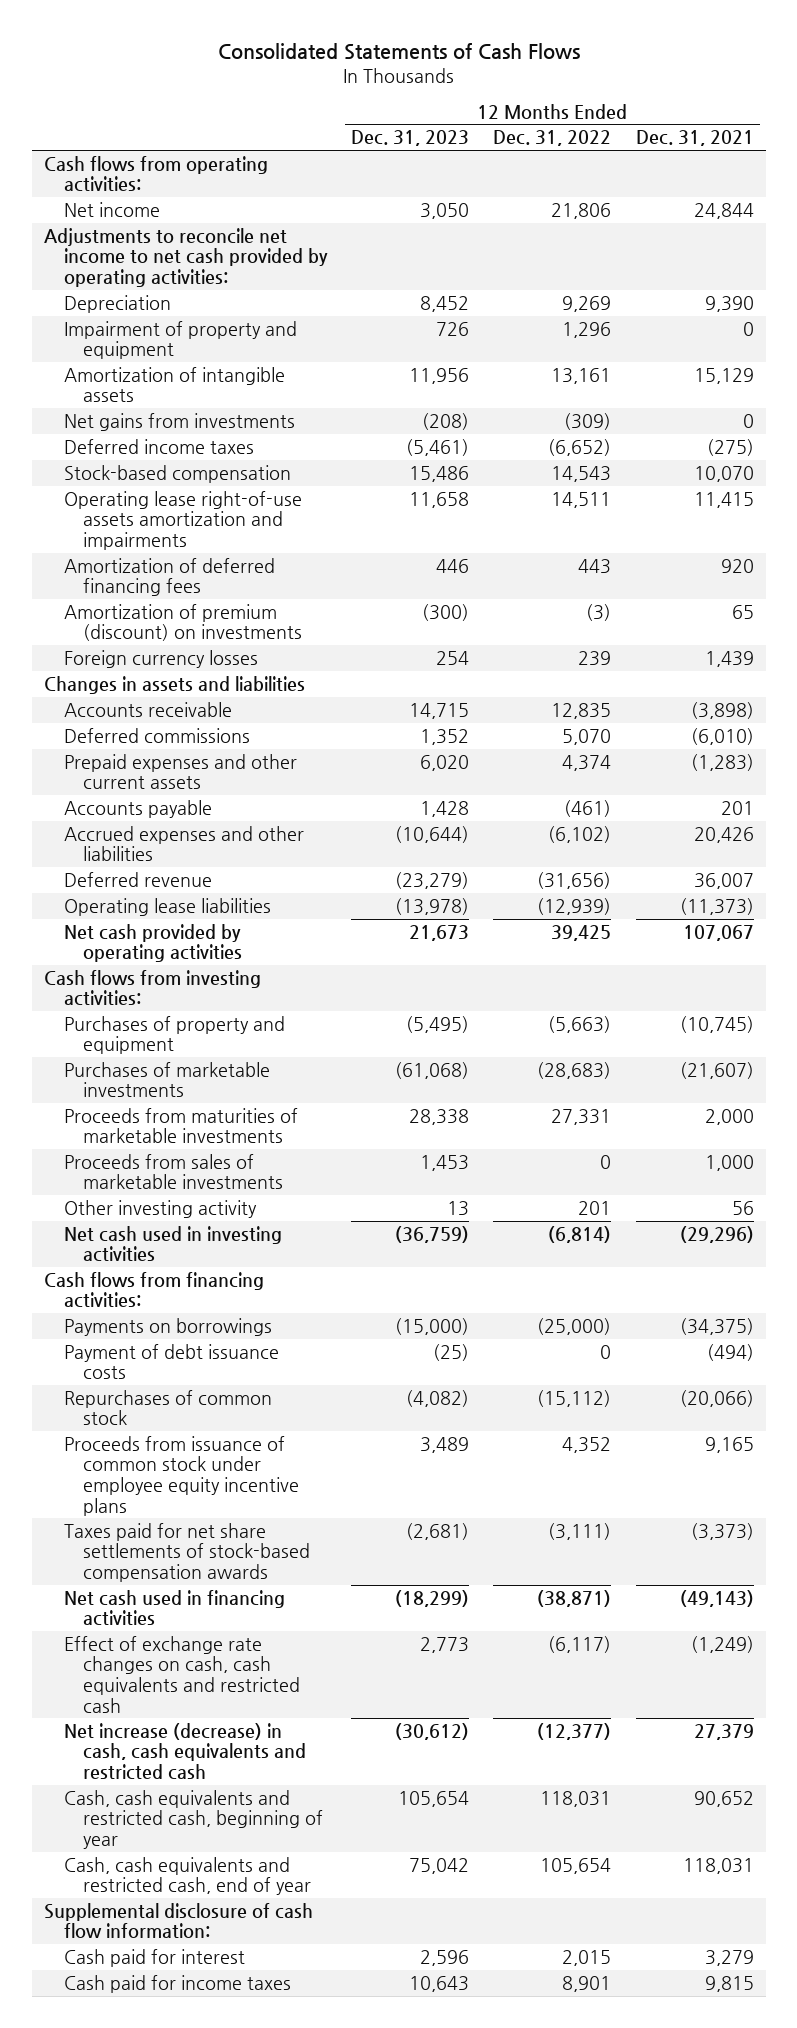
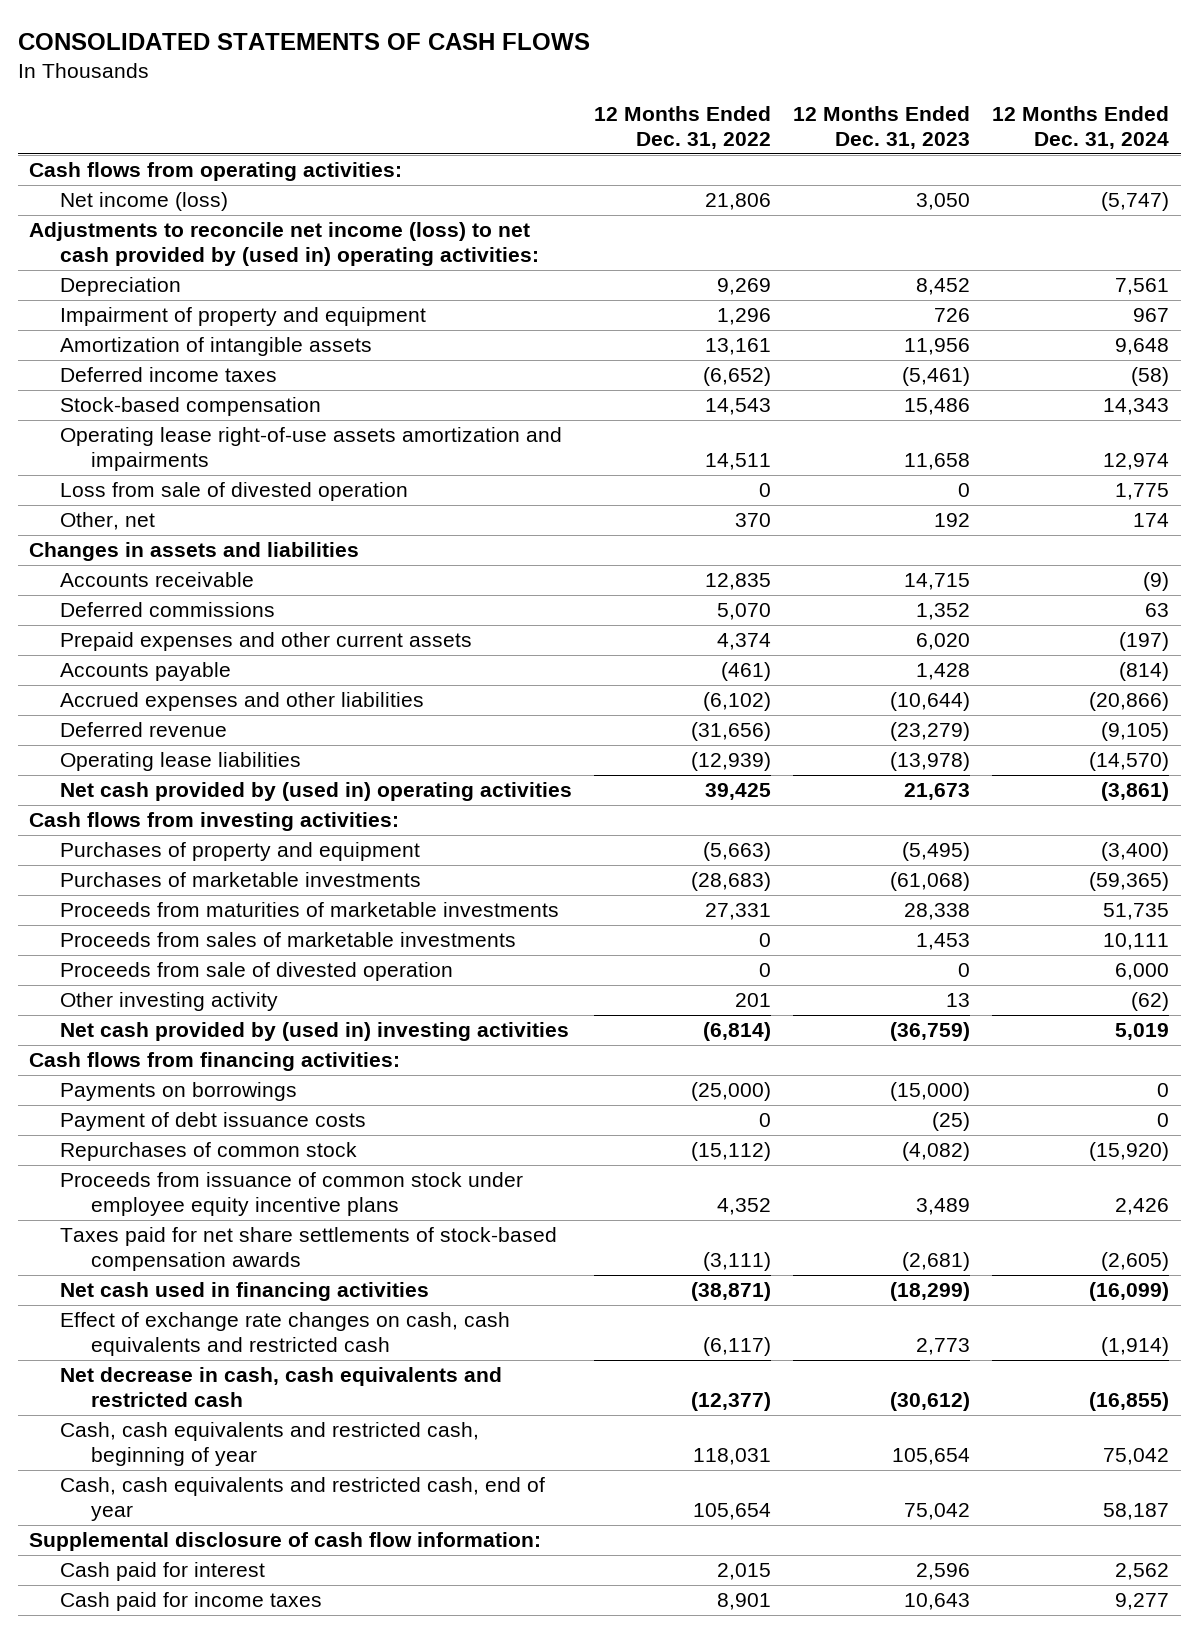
- Consolidated Statements of Cash Flows
+ CONSOLIDATED STATEMENTS OF CASH FLOWS
- | 12 Months Ended Dec. 31, 2023 | 12 Months Ended Dec. 31, 2022 | 12 Months Ended Dec. 31, 2021
+ | 12 Months Ended Dec. 31, 2022 | 12 Months Ended Dec. 31, 2023 | 12 Months Ended Dec. 31, 2024
- Net income | 3,050 | 21,806 | 24,844
- Adjustments to reconcile net income to net cash provided by operating activities:
+ Net income (loss) | 21,806 | 3,050 | (5,747)
+ Adjustments to reconcile net income (loss) to net cash provided by (used in) operating activities:
- Net gains from investments | (208) | (309) | 0
- Amortization of deferred financing fees | 446 | 443 | 920
- Amortization of premium (discount) on investments | (300) | (3) | 65
- Foreign currency losses | 254 | 239 | 1,439
+ Loss from sale of divested operation | 0 | 0 | 1,775
+ Other, net | 370 | 192 | 174
- Net cash provided by operating activities | 21,673 | 39,425 | 107,067
+ Net cash provided by (used in) operating activities | 39,425 | 21,673 | (3,861)
+ Proceeds from sale of divested operation | 0 | 0 | 6,000
- Net cash used in investing activities | (36,759) | (6,814) | (29,296)
+ Net cash provided by (used in) investing activities | (6,814) | (36,759) | 5,019
- Net increase (decrease) in cash, cash equivalents and restricted cash | (30,612) | (12,377) | 27,379
+ Net decrease in cash, cash equivalents and restricted cash | (12,377) | (30,612) | (16,855)

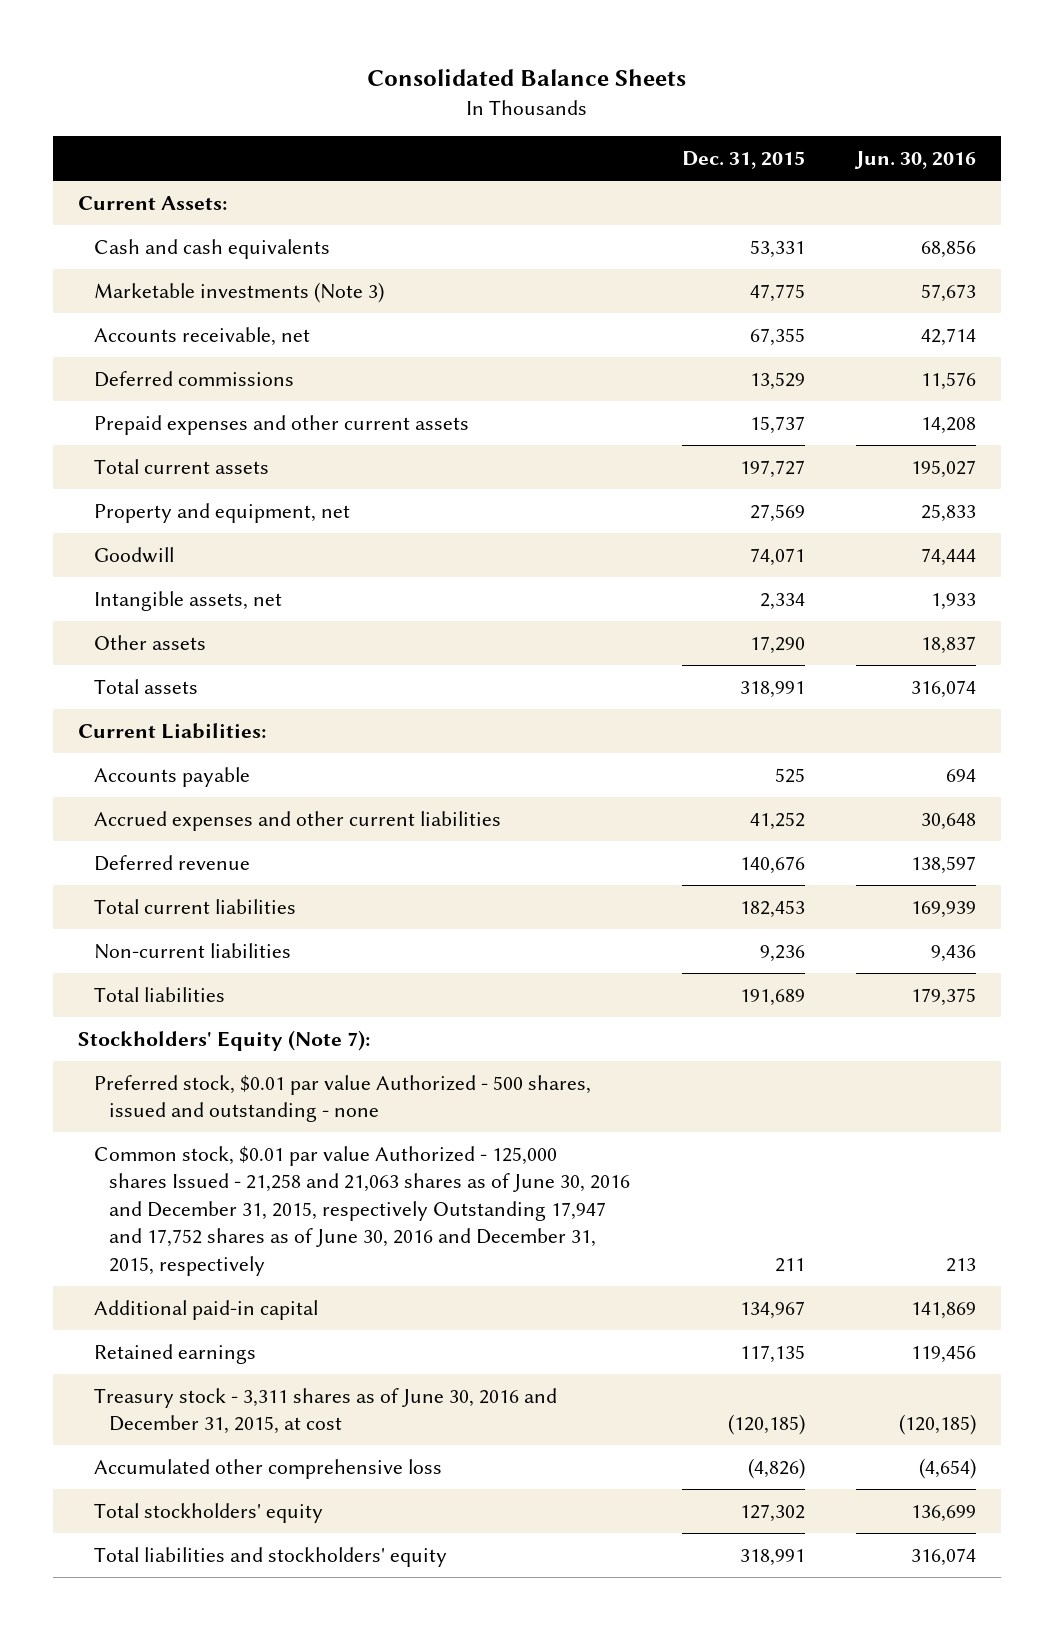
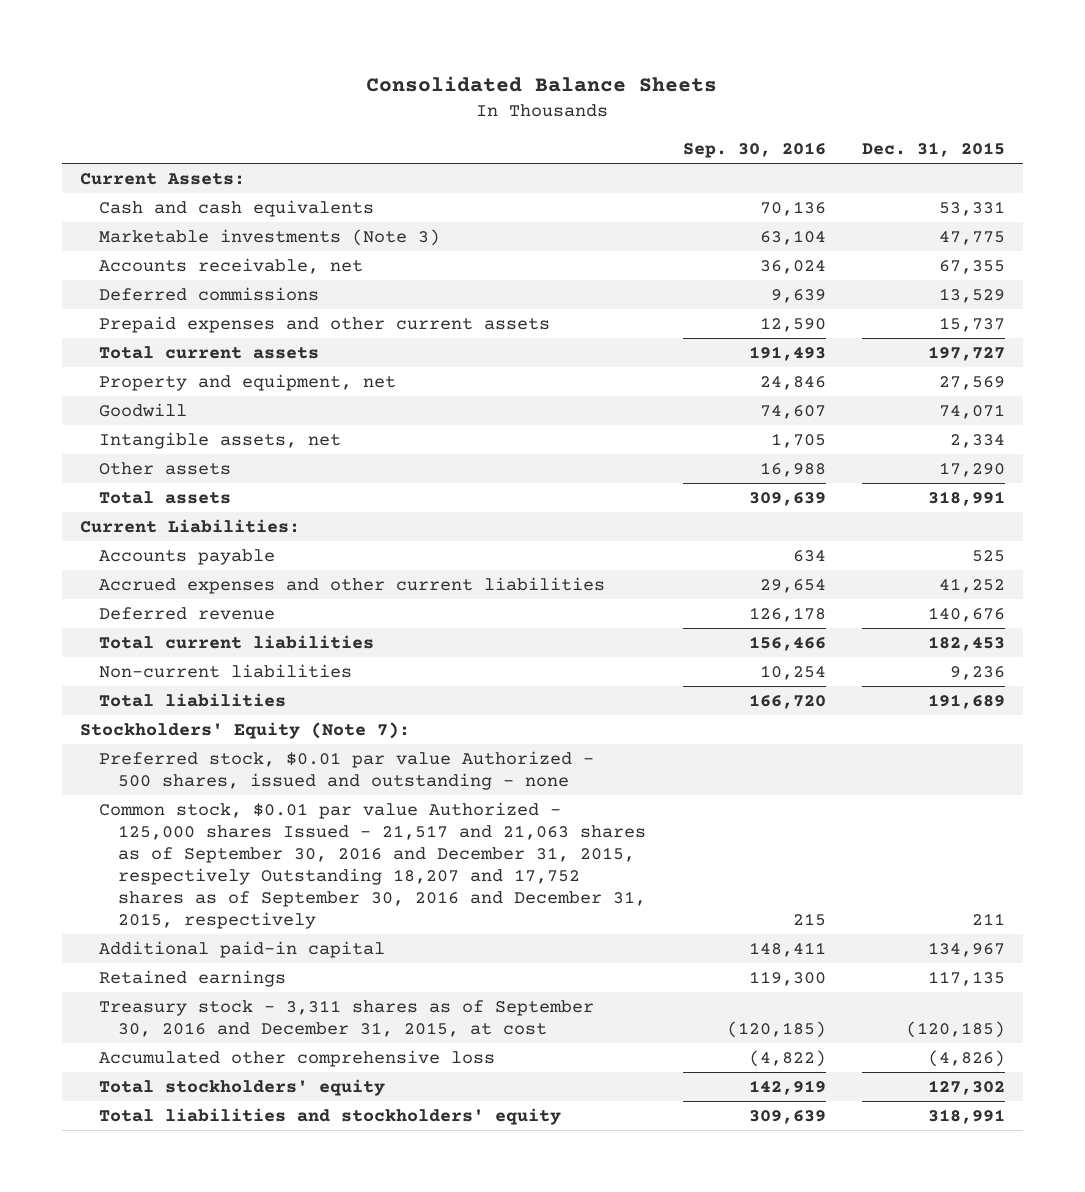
- | Dec. 31, 2015 | Jun. 30, 2016
+ | Sep. 30, 2016 | Dec. 31, 2015
- Common stock, $0.01 par value Authorized - 125,000 shares Issued - 21,258 and 21,063 shares as of June 30, 2016 and December 31, 2015, respectively Outstanding 17,947 and 17,752 shares as of June 30, 2016 and December 31, 2015, respectively | 211 | 213
+ Common stock, $0.01 par value Authorized - 125,000 shares Issued - 21,517 and 21,063 shares as of September 30, 2016 and December 31, 2015, respectively Outstanding 18,207 and 17,752 shares as of September 30, 2016 and December 31, 2015, respectively | 215 | 211
- Treasury stock - 3,311 shares as of June 30, 2016 and December 31, 2015, at cost | (120,185) | (120,185)
+ Treasury stock - 3,311 shares as of September 30, 2016 and December 31, 2015, at cost | (120,185) | (120,185)

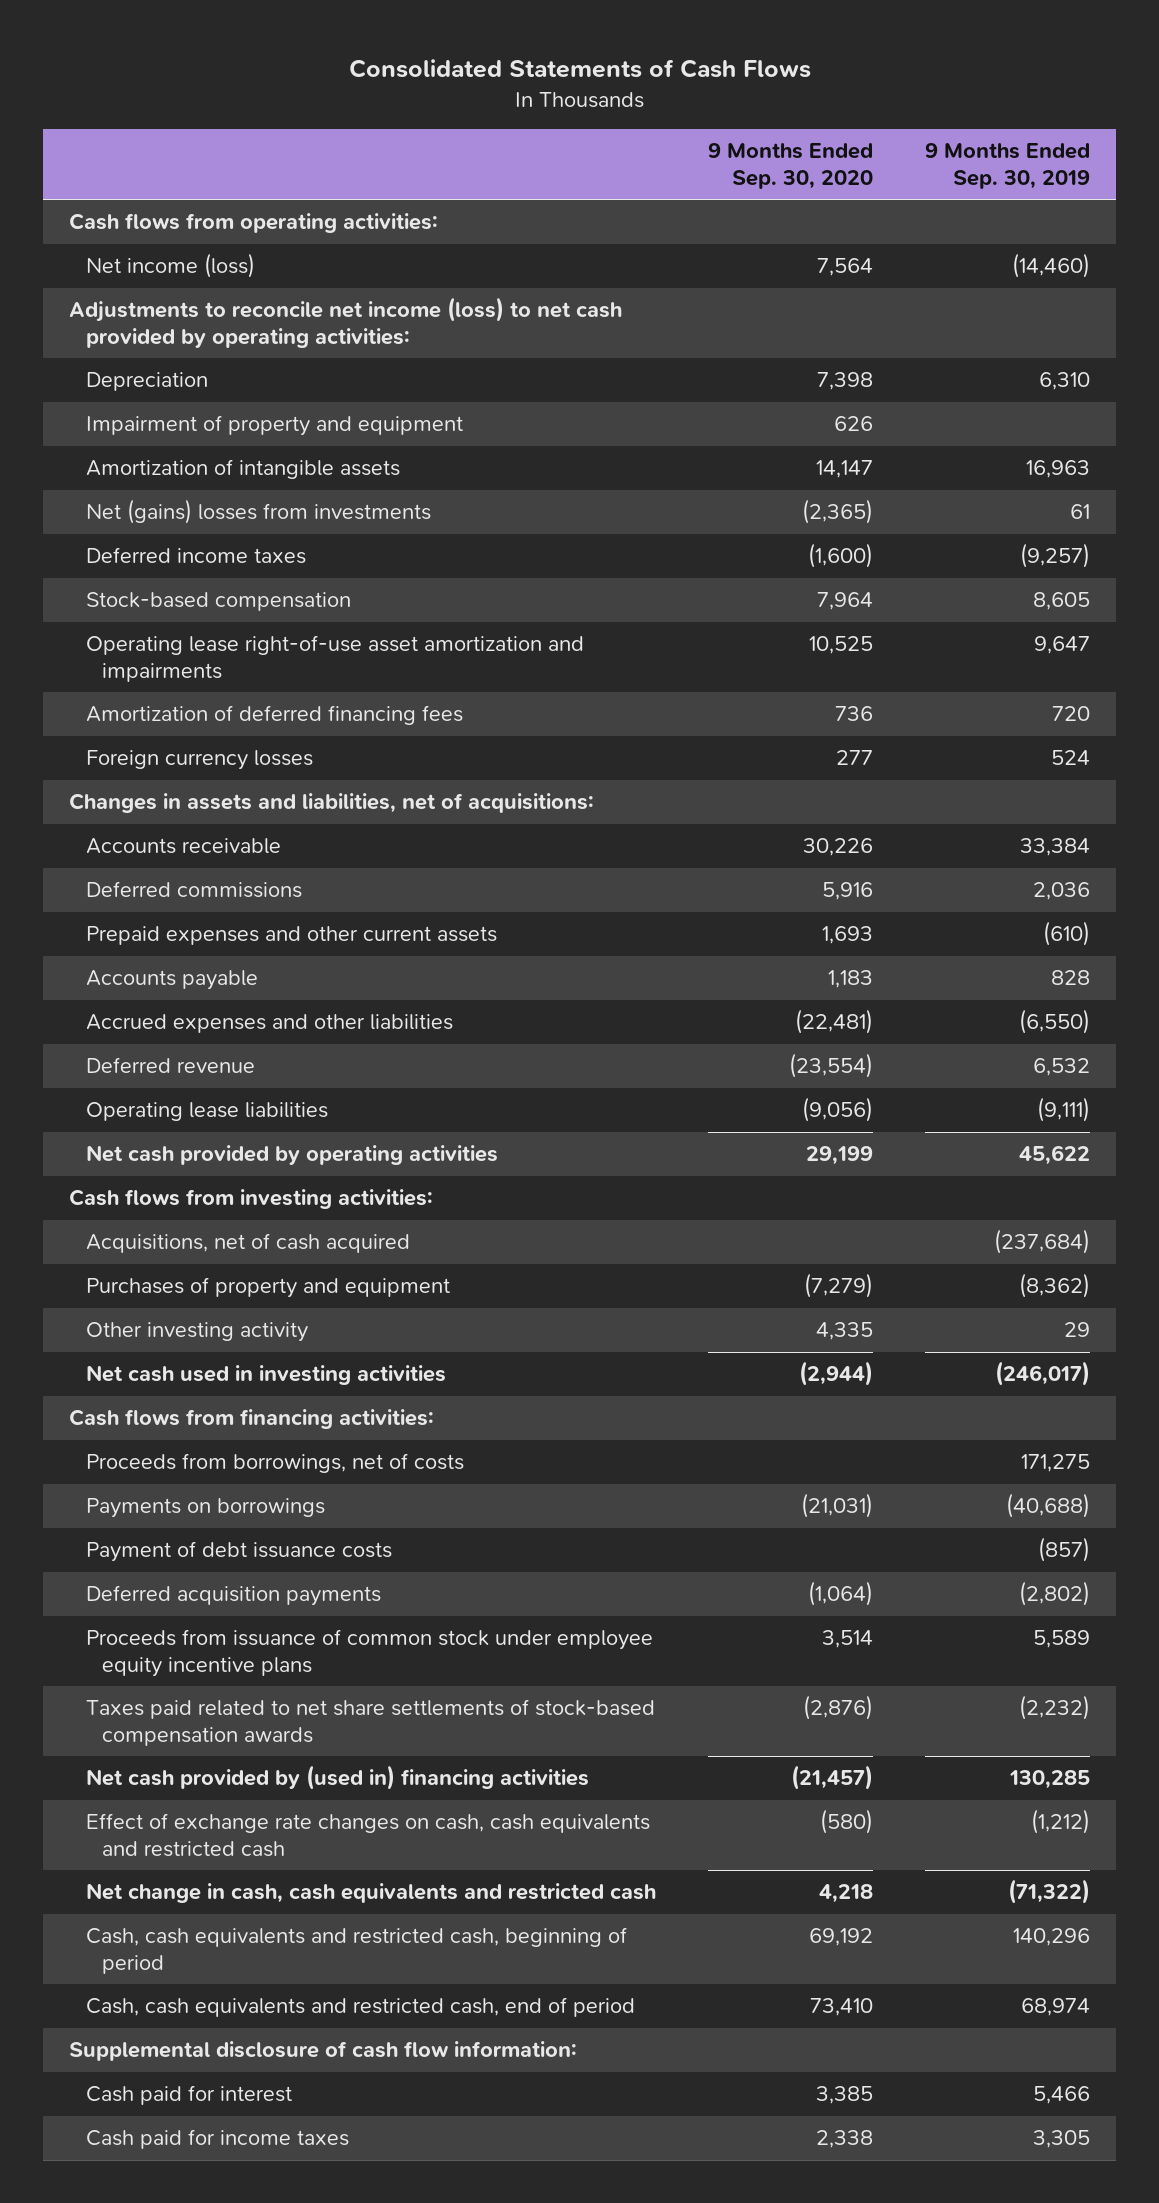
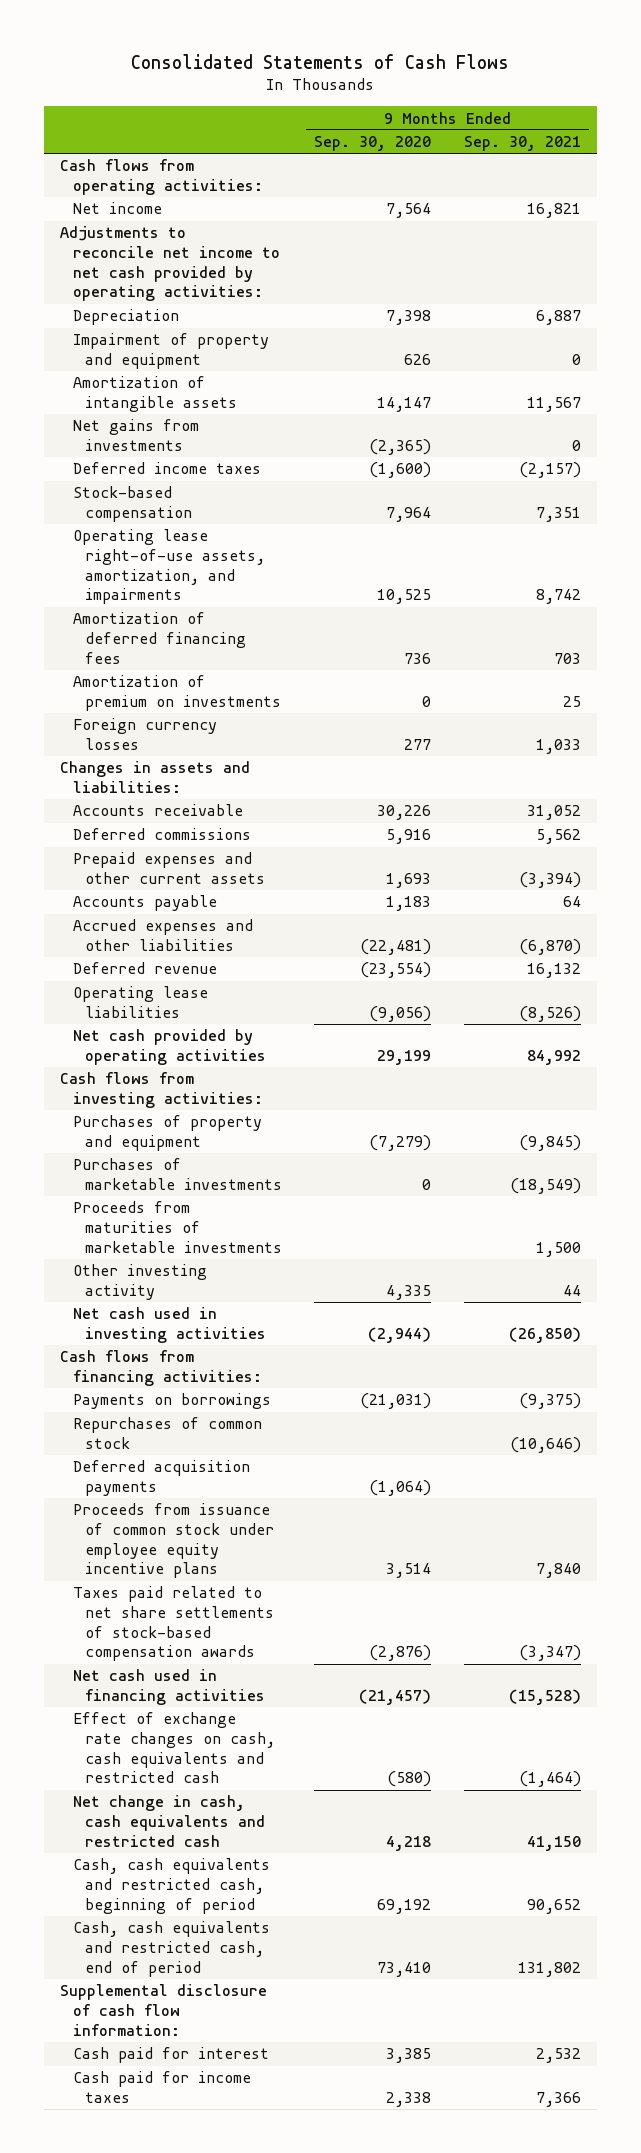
- | 9 Months Ended Sep. 30, 2020 | 9 Months Ended Sep. 30, 2019
+ | 9 Months Ended Sep. 30, 2020 | 9 Months Ended Sep. 30, 2021
- Net income (loss) | 7,564 | (14,460)
- Adjustments to reconcile net income (loss) to net cash provided by operating activities:
+ Net income | 7,564 | 16,821
+ Adjustments to reconcile net income to net cash provided by operating activities:
- Net (gains) losses from investments | (2,365) | 61
+ Net gains from investments | (2,365) | 0
- Operating lease right-of-use asset amortization and impairments | 10,525 | 9,647
+ Operating lease right-of-use assets, amortization, and impairments | 10,525 | 8,742
+ Amortization of premium on investments | 0 | 25
- Changes in assets and liabilities, net of acquisitions:
+ Changes in assets and liabilities:
- Acquisitions, net of cash acquired | | (237,684)
+ Purchases of marketable investments | 0 | (18,549)
+ Proceeds from maturities of marketable investments | | 1,500
- Proceeds from borrowings, net of costs | | 171,275
- Payment of debt issuance costs | | (857)
+ Repurchases of common stock | | (10,646)
- Net cash provided by (used in) financing activities | (21,457) | 130,285
+ Net cash used in financing activities | (21,457) | (15,528)

